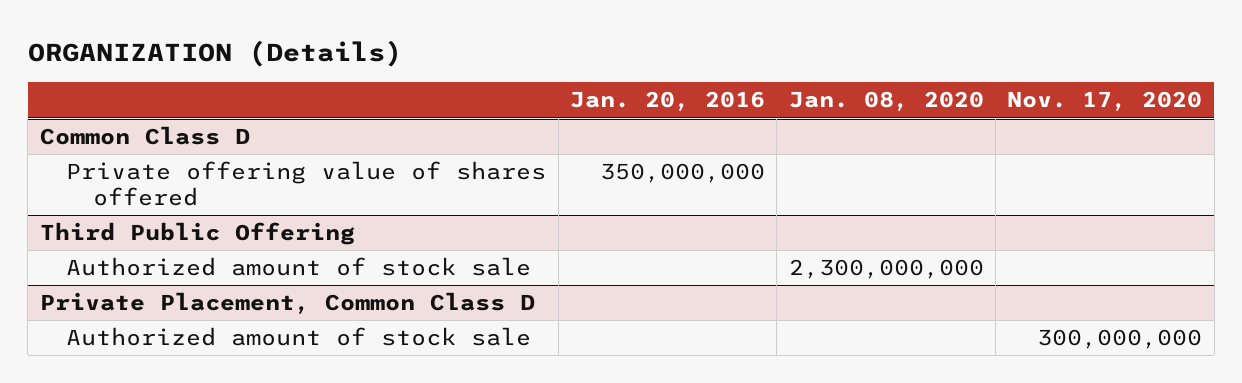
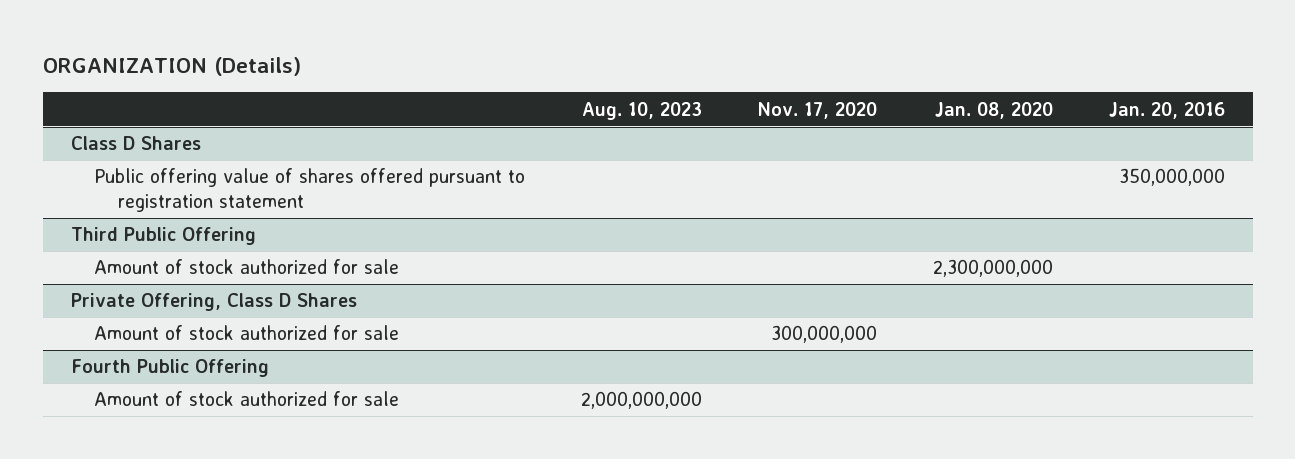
- | Jan. 20, 2016 | Jan. 08, 2020 | Nov. 17, 2020
+ | Aug. 10, 2023 | Nov. 17, 2020 | Jan. 08, 2020 | Jan. 20, 2016
- Common Class D
- Private offering value of shares offered | 350,000,000 | |
+ Class D Shares
+ Public offering value of shares offered pursuant to registration statement | | | | 350,000,000
@ Third Public Offering
- Authorized amount of stock sale | | 2,300,000,000 |
- Private Placement, Common Class D
- Authorized amount of stock sale | | | 300,000,000
@ Third Public Offering
+ Amount of stock authorized for sale | | | 2,300,000,000 |
+ Private Offering, Class D Shares
+ Amount of stock authorized for sale | | 300,000,000 | |
+ Fourth Public Offering
+ Amount of stock authorized for sale | 2,000,000,000 | | |

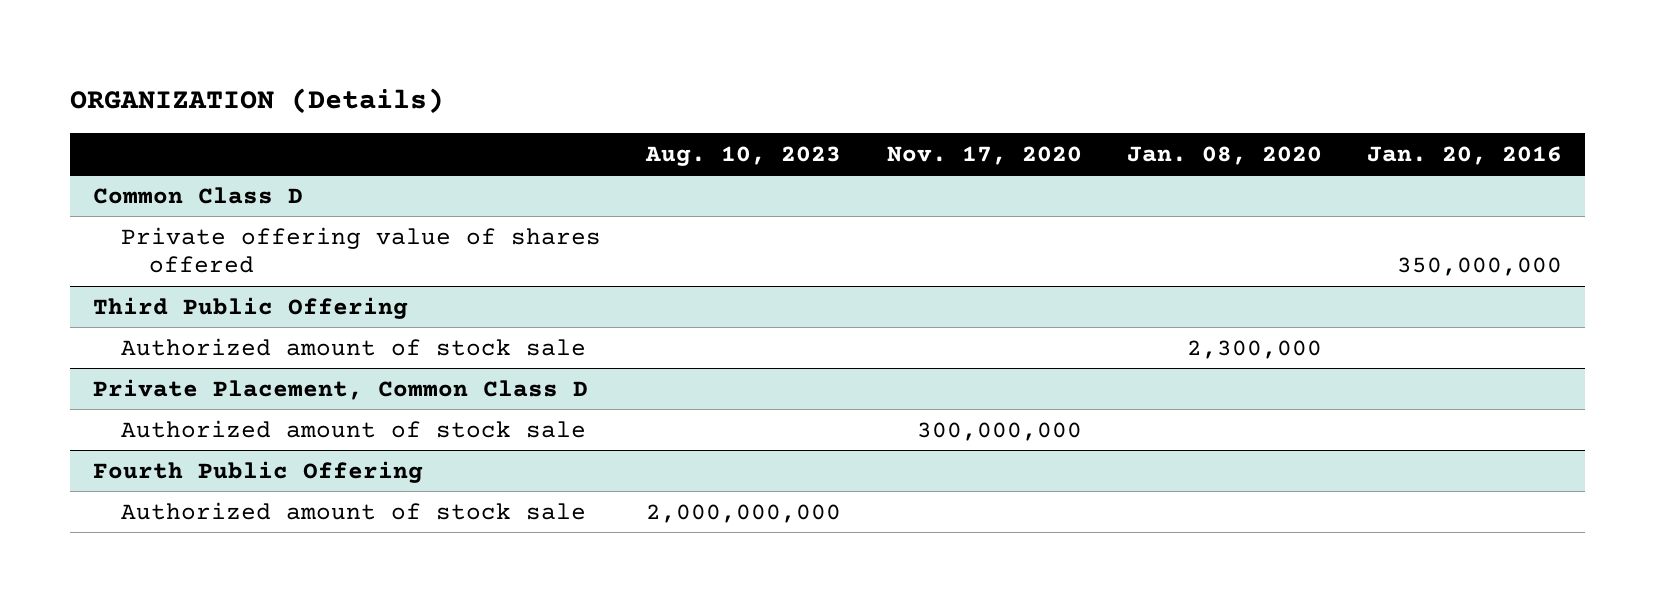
- Class D Shares
- Public offering value of shares offered pursuant to registration statement | | | | 350,000,000
+ Common Class D
+ Private offering value of shares offered | | | | 350,000,000
@ Third Public Offering
- Amount of stock authorized for sale | | | 2,300,000,000 |
- Private Offering, Class D Shares
- Amount of stock authorized for sale | | 300,000,000 | |
@ Third Public Offering
+ Authorized amount of stock sale | | | 2,300,000 |
+ Private Placement, Common Class D
+ Authorized amount of stock sale | | 300,000,000 | |
@ Fourth Public Offering
- Amount of stock authorized for sale | 2,000,000,000 | | |
+ Authorized amount of stock sale | 2,000,000,000 | | |

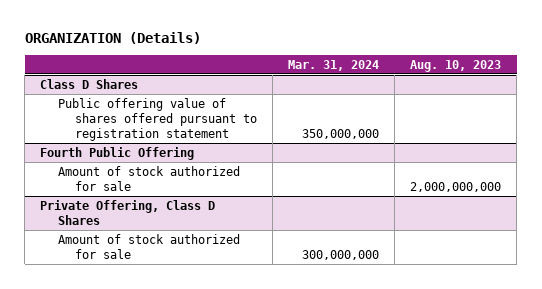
- | Aug. 10, 2023 | Nov. 17, 2020 | Jan. 08, 2020 | Jan. 20, 2016
+ | Mar. 31, 2024 | Aug. 10, 2023
- Common Class D
- Private offering value of shares offered | | | | 350,000,000
- Third Public Offering
- Authorized amount of stock sale | | | 2,300,000 |
- Private Placement, Common Class D
- Authorized amount of stock sale | | 300,000,000 | |
+ Class D Shares
+ Public offering value of shares offered pursuant to registration statement | 350,000,000 |
@ Fourth Public Offering
- Authorized amount of stock sale | 2,000,000,000 | | |
+ Amount of stock authorized for sale | | 2,000,000,000
+ Private Offering, Class D Shares
+ Amount of stock authorized for sale | 300,000,000 |

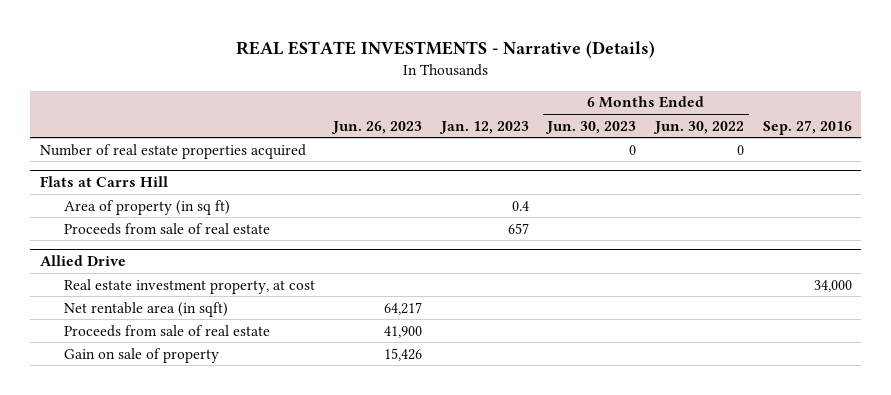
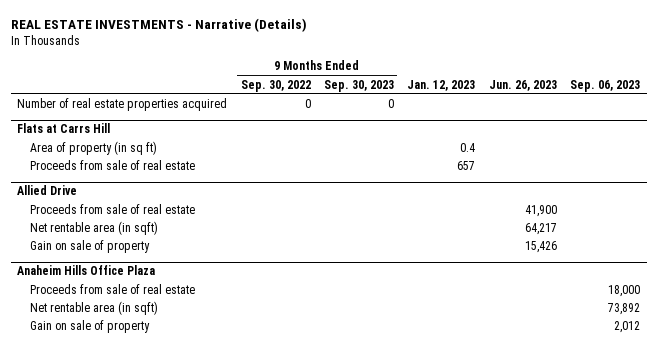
- | Jun. 26, 2023 | Jan. 12, 2023 | 6 Months Ended Jun. 30, 2023 | 6 Months Ended Jun. 30, 2022 | Sep. 27, 2016
+ | 9 Months Ended Sep. 30, 2022 | 9 Months Ended Sep. 30, 2023 | Jan. 12, 2023 | Jun. 26, 2023 | Sep. 06, 2023
@ Allied Drive
- Real estate investment property, at cost | | | | | 34,000
moved down: Net rentable area (in sqft) | | | | 64,217 |
+ Anaheim Hills Office Plaza
+ Proceeds from sale of real estate | | | | | 18,000
+ Net rentable area (in sqft) | | | | | 73,892
+ Gain on sale of property | | | | | 2,012

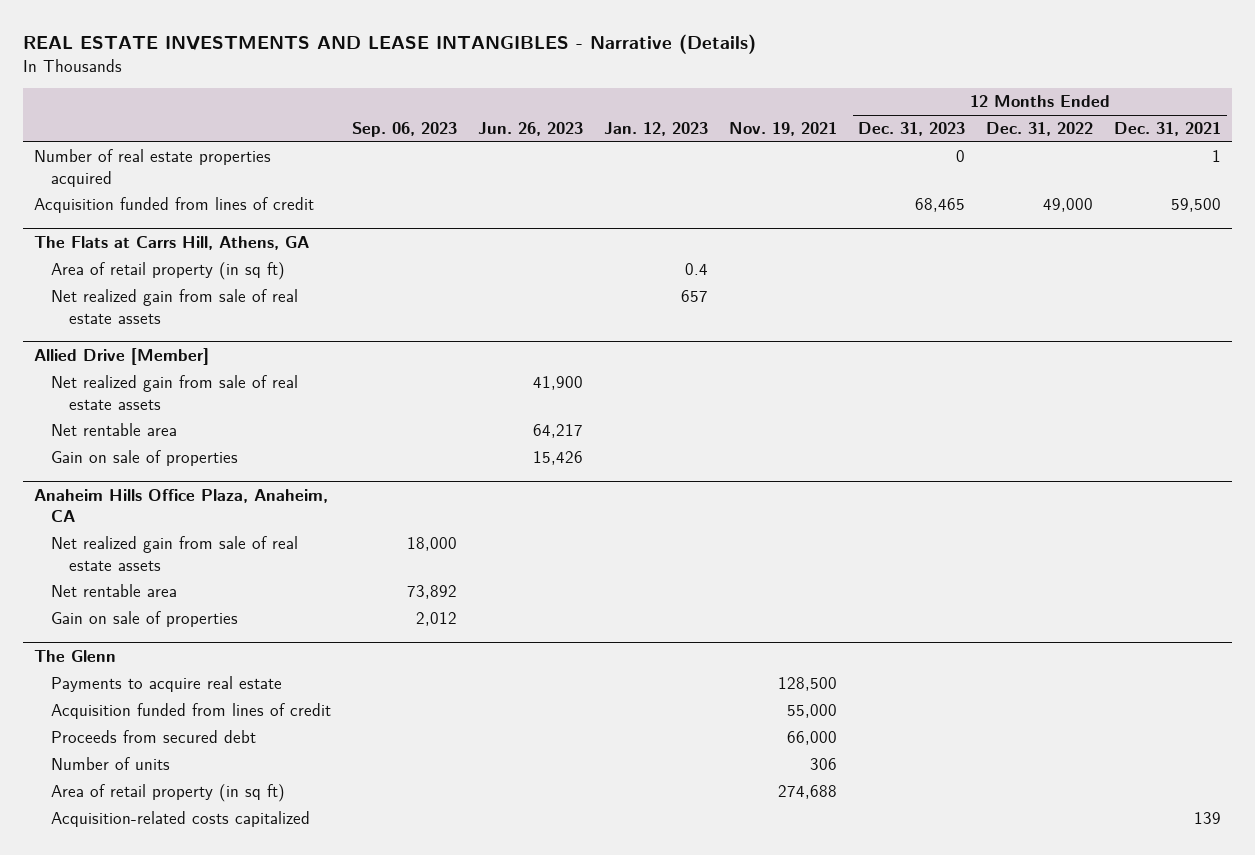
- REAL ESTATE INVESTMENTS - Narrative (Details)
+ REAL ESTATE INVESTMENTS AND LEASE INTANGIBLES - Narrative (Details)
- | 9 Months Ended Sep. 30, 2022 | 9 Months Ended Sep. 30, 2023 | Jan. 12, 2023 | Jun. 26, 2023 | Sep. 06, 2023
+ | Sep. 06, 2023 | Jun. 26, 2023 | Jan. 12, 2023 | Nov. 19, 2021 | 12 Months Ended Dec. 31, 2023 | 12 Months Ended Dec. 31, 2022 | 12 Months Ended Dec. 31, 2021
- Flats at Carrs Hill
- Area of property (in sq ft) | | | 0.4 | |
- Proceeds from sale of real estate | | | 657 | |
- Allied Drive
- Proceeds from sale of real estate | | | | 41,900 |
- Net rentable area (in sqft) | | | | 64,217 |
- Gain on sale of property | | | | 15,426 |
- Anaheim Hills Office Plaza
- Proceeds from sale of real estate | | | | | 18,000
- Net rentable area (in sqft) | | | | | 73,892
- Gain on sale of property | | | | | 2,012
+ Acquisition funded from lines of credit | | | | | 68,465 | 49,000 | 59,500
+ The Flats at Carrs Hill, Athens, GA
+ Area of retail property (in sq ft) | | | 0.4 | | | |
+ Net realized gain from sale of real estate assets | | | 657 | | | |
+ Allied Drive [Member]
+ Net realized gain from sale of real estate assets | | 41,900 | | | | |
+ Net rentable area | | 64,217 | | | | |
+ Gain on sale of properties | | 15,426 | | | | |
+ Anaheim Hills Office Plaza, Anaheim, CA
+ Net realized gain from sale of real estate assets | 18,000 | | | | | |
+ Net rentable area | 73,892 | | | | | |
+ Gain on sale of properties | 2,012 | | | | | |
+ The Glenn
+ Payments to acquire real estate | | | | 128,500 | | |
+ Acquisition funded from lines of credit | | | | 55,000 | | |
+ Proceeds from secured debt | | | | 66,000 | | |
+ Number of units | | | | 306 | | |
+ Area of retail property (in sq ft) | | | | 274,688 | | |
+ Acquisition-related costs capitalized | | | | | | | 139

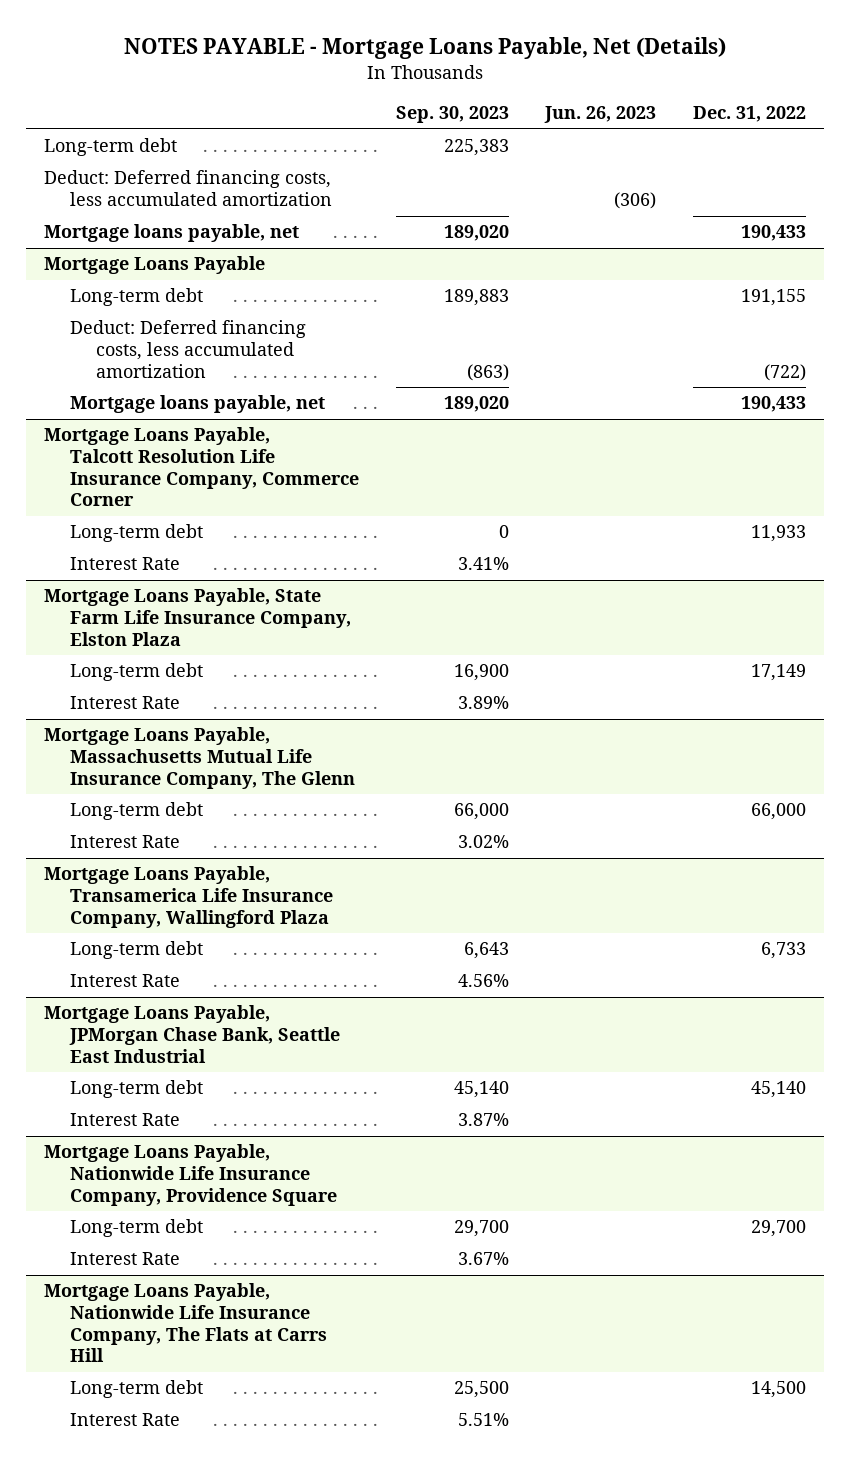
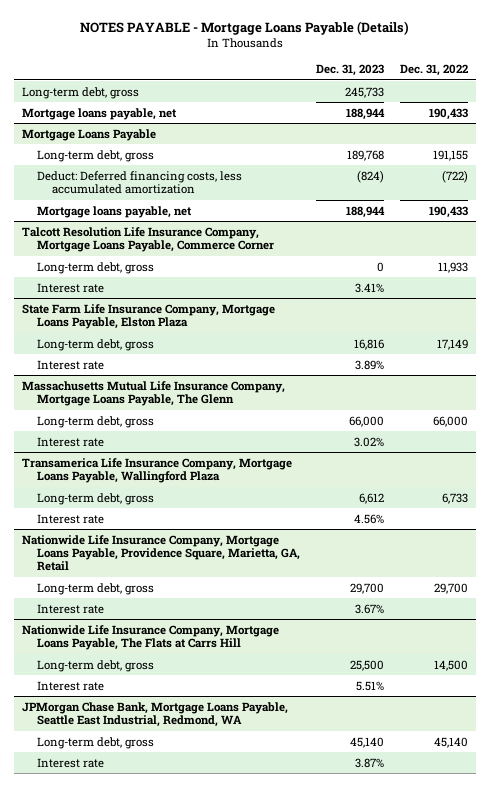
- NOTES PAYABLE - Mortgage Loans Payable, Net (Details)
+ NOTES PAYABLE - Mortgage Loans Payable (Details)
- | Sep. 30, 2023 | Jun. 26, 2023 | Dec. 31, 2022
+ | Dec. 31, 2023 | Dec. 31, 2022
- Long-term debt | 225,383 | |
- Deduct: Deferred financing costs, less accumulated amortization | | (306) |
+ Long-term debt, gross | 245,733 |
@ Mortgage Loans Payable
- Long-term debt | 189,883 | | 191,155
+ Long-term debt, gross | 189,768 | 191,155
- Mortgage Loans Payable, Talcott Resolution Life Insurance Company, Commerce Corner
- Long-term debt | 0 | | 11,933
- Interest Rate | 3.41% | |
- Mortgage Loans Payable, State Farm Life Insurance Company, Elston Plaza
- Long-term debt | 16,900 | | 17,149
- Interest Rate | 3.89% | |
- Mortgage Loans Payable, Massachusetts Mutual Life Insurance Company, The Glenn
- Long-term debt | 66,000 | | 66,000
- Interest Rate | 3.02% | |
- Mortgage Loans Payable, Transamerica Life Insurance Company, Wallingford Plaza
- Long-term debt | 6,643 | | 6,733
- Interest Rate | 4.56% | |
- Mortgage Loans Payable, JPMorgan Chase Bank, Seattle East Industrial
- Long-term debt | 45,140 | | 45,140
- Interest Rate | 3.87% | |
- Mortgage Loans Payable, Nationwide Life Insurance Company, Providence Square
- Long-term debt | 29,700 | | 29,700
- Interest Rate | 3.67% | |
- Mortgage Loans Payable, Nationwide Life Insurance Company, The Flats at Carrs Hill
- Long-term debt | 25,500 | | 14,500
- Interest Rate | 5.51% | |
+ Talcott Resolution Life Insurance Company, Mortgage Loans Payable, Commerce Corner
+ Long-term debt, gross | 0 | 11,933
+ Interest rate | 3.41% |
+ State Farm Life Insurance Company, Mortgage Loans Payable, Elston Plaza
+ Long-term debt, gross | 16,816 | 17,149
+ Interest rate | 3.89% |
+ Massachusetts Mutual Life Insurance Company, Mortgage Loans Payable, The Glenn
+ Long-term debt, gross | 66,000 | 66,000
+ Interest rate | 3.02% |
+ Transamerica Life Insurance Company, Mortgage Loans Payable, Wallingford Plaza
+ Long-term debt, gross | 6,612 | 6,733
+ Interest rate | 4.56% |
+ Nationwide Life Insurance Company, Mortgage Loans Payable, Providence Square, Marietta, GA, Retail
+ Long-term debt, gross | 29,700 | 29,700
+ Interest rate | 3.67% |
+ Nationwide Life Insurance Company, Mortgage Loans Payable, The Flats at Carrs Hill
+ Long-term debt, gross | 25,500 | 14,500
+ Interest rate | 5.51% |
+ JPMorgan Chase Bank, Mortgage Loans Payable, Seattle East Industrial, Redmond, WA
+ Long-term debt, gross | 45,140 | 45,140
+ Interest rate | 3.87% |

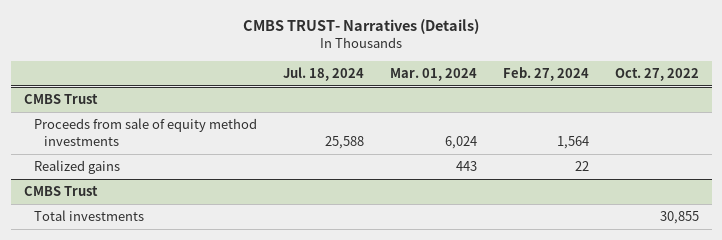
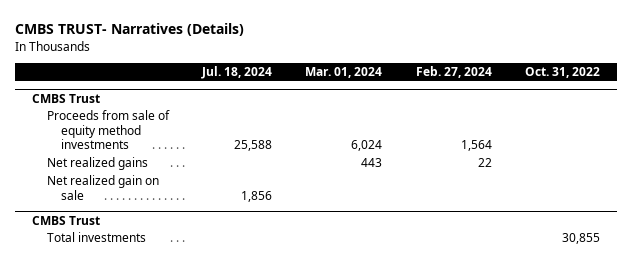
- | Jul. 18, 2024 | Mar. 01, 2024 | Feb. 27, 2024 | Oct. 27, 2022
+ | Jul. 18, 2024 | Mar. 01, 2024 | Feb. 27, 2024 | Oct. 31, 2022
@ CMBS Trust
- Realized gains | | 443 | 22 |
+ Net realized gains | | 443 | 22 |
+ Net realized gain on sale | 1,856 | | |

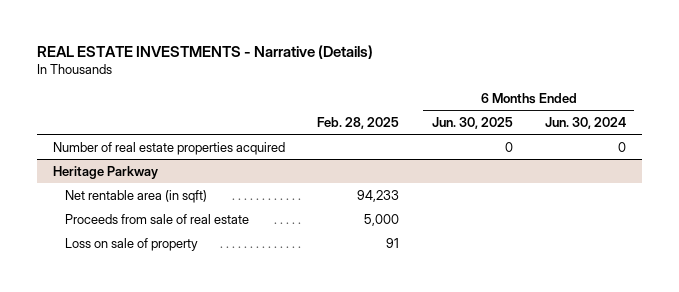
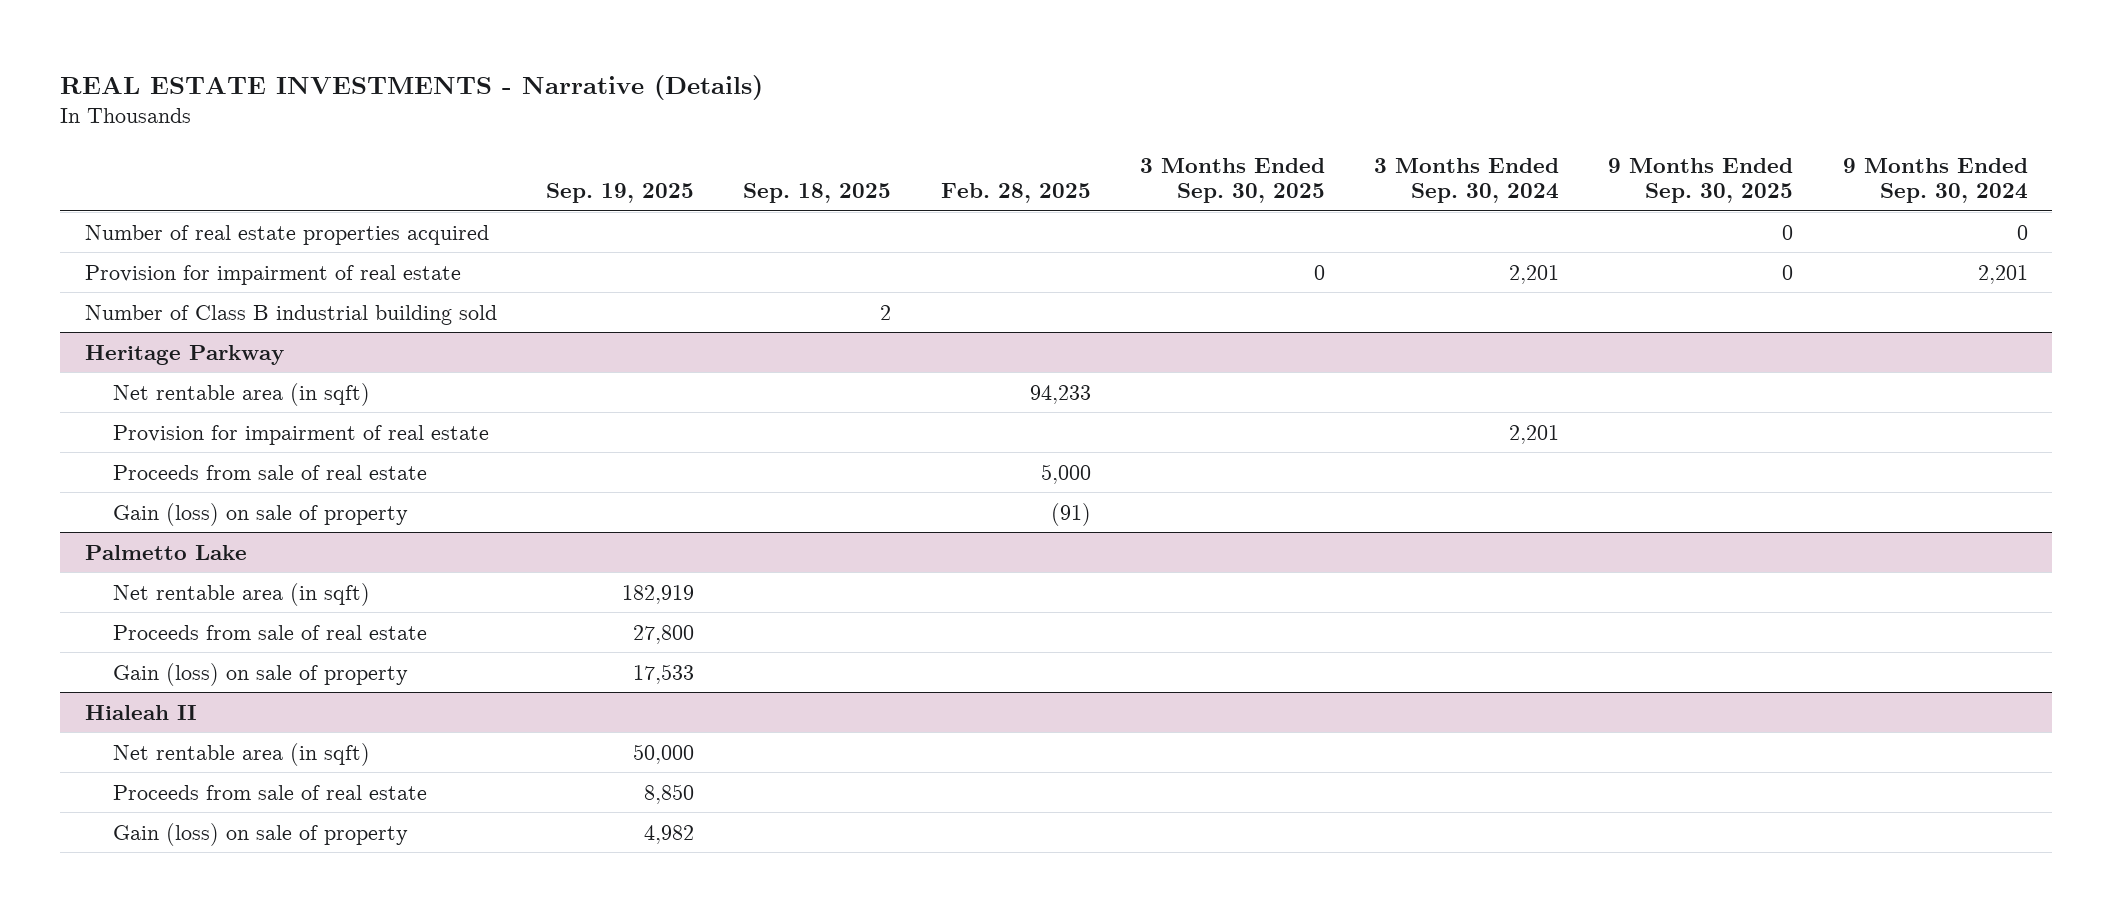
- | Feb. 28, 2025 | 6 Months Ended Jun. 30, 2025 | 6 Months Ended Jun. 30, 2024
+ | Sep. 19, 2025 | Sep. 18, 2025 | Feb. 28, 2025 | 3 Months Ended Sep. 30, 2025 | 3 Months Ended Sep. 30, 2024 | 9 Months Ended Sep. 30, 2025 | 9 Months Ended Sep. 30, 2024
+ Provision for impairment of real estate | | | | 0 | 2,201 | 0 | 2,201
+ Number of Class B industrial building sold | | 2 | | | | |
@ Heritage Parkway
+ Provision for impairment of real estate | | | | | 2,201 | |
- Loss on sale of property | 91 | |
+ Gain (loss) on sale of property | | | (91) | | | |
+ Palmetto Lake
+ Net rentable area (in sqft) | 182,919 | | | | | |
+ Proceeds from sale of real estate | 27,800 | | | | | |
+ Gain (loss) on sale of property | 17,533 | | | | | |
+ Hialeah II
+ Net rentable area (in sqft) | 50,000 | | | | | |
+ Proceeds from sale of real estate | 8,850 | | | | | |
+ Gain (loss) on sale of property | 4,982 | | | | | |

